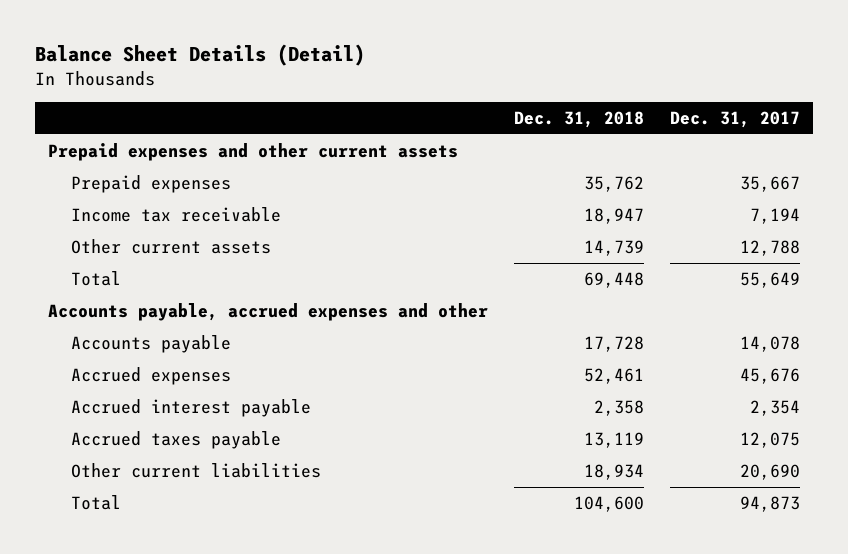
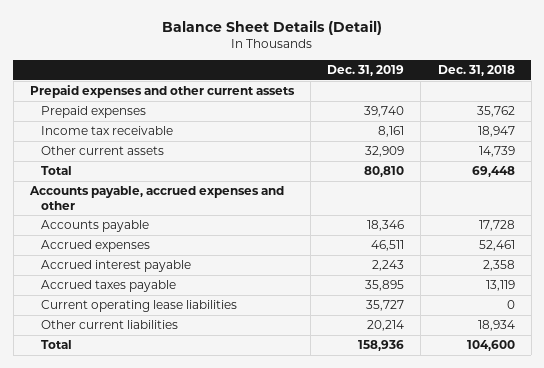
- | Dec. 31, 2018 | Dec. 31, 2017
+ | Dec. 31, 2019 | Dec. 31, 2018
+ Current operating lease liabilities | 35,727 | 0

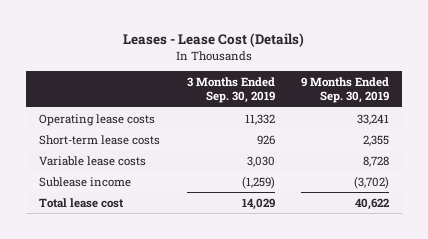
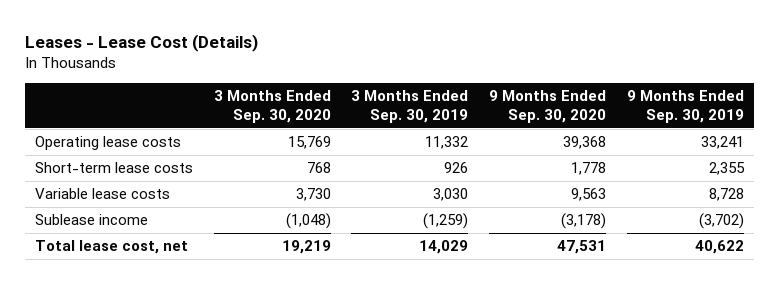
- | 3 Months Ended Sep. 30, 2019 | 9 Months Ended Sep. 30, 2019
+ | 3 Months Ended Sep. 30, 2020 | 3 Months Ended Sep. 30, 2019 | 9 Months Ended Sep. 30, 2020 | 9 Months Ended Sep. 30, 2019
- Total lease cost | 14,029 | 40,622
+ Total lease cost, net | 19,219 | 14,029 | 47,531 | 40,622

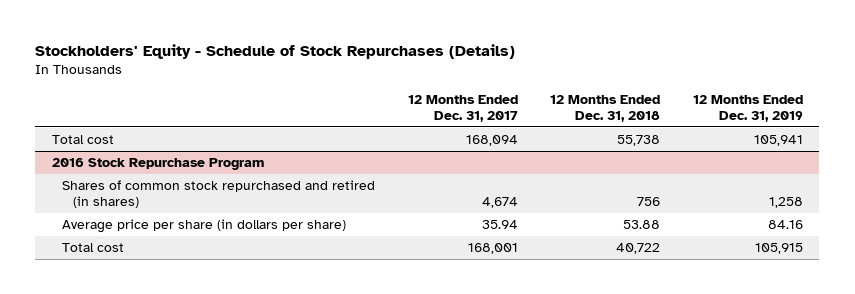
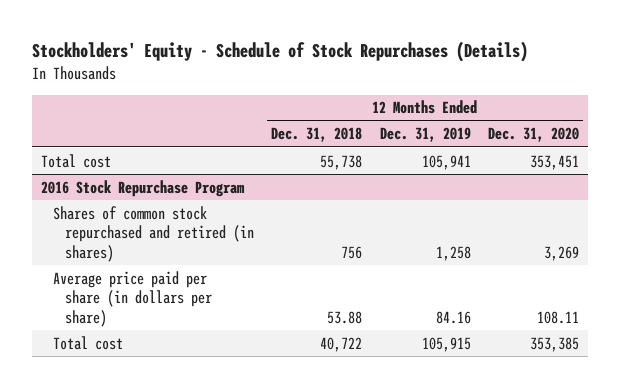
- | 12 Months Ended Dec. 31, 2017 | 12 Months Ended Dec. 31, 2018 | 12 Months Ended Dec. 31, 2019
+ | 12 Months Ended Dec. 31, 2018 | 12 Months Ended Dec. 31, 2019 | 12 Months Ended Dec. 31, 2020
@ 2016 Stock Repurchase Program
- Average price per share (in dollars per share) | 35.94 | 53.88 | 84.16
+ Average price paid per share (in dollars per share) | 53.88 | 84.16 | 108.11

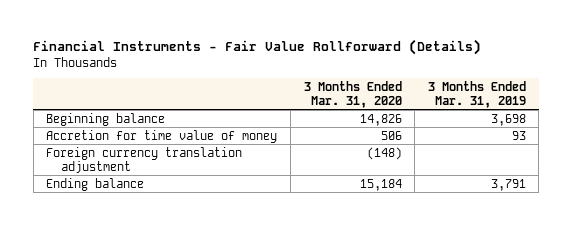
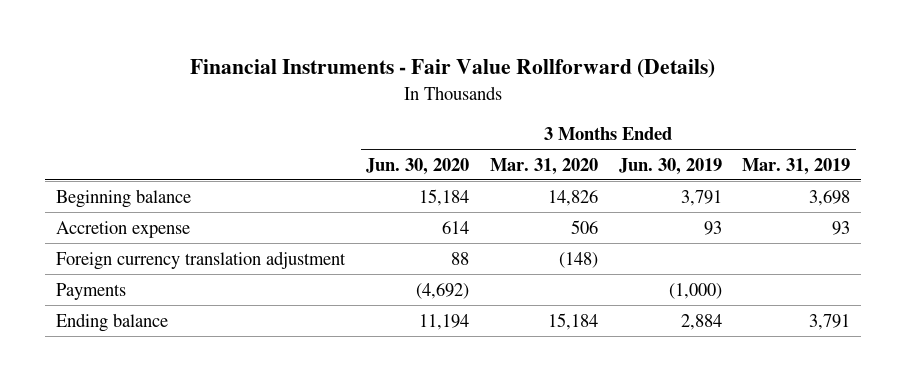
- | 3 Months Ended Mar. 31, 2020 | 3 Months Ended Mar. 31, 2019
+ | 3 Months Ended Jun. 30, 2020 | 3 Months Ended Mar. 31, 2020 | 3 Months Ended Jun. 30, 2019 | 3 Months Ended Mar. 31, 2019
- Accretion for time value of money | 506 | 93
+ Accretion expense | 614 | 506 | 93 | 93
+ Payments | (4,692) | | (1,000) |

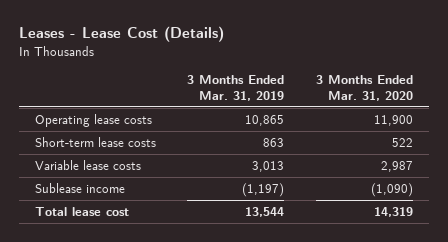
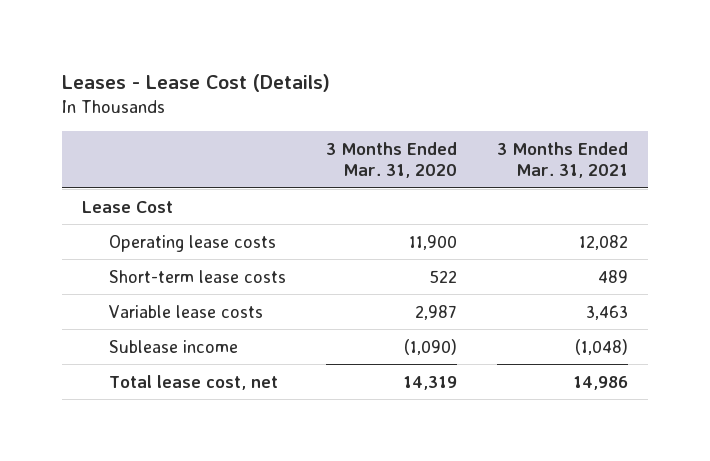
- | 3 Months Ended Mar. 31, 2019 | 3 Months Ended Mar. 31, 2020
+ | 3 Months Ended Mar. 31, 2020 | 3 Months Ended Mar. 31, 2021
+ Lease Cost
- Total lease cost | 13,544 | 14,319
+ Total lease cost, net | 14,319 | 14,986

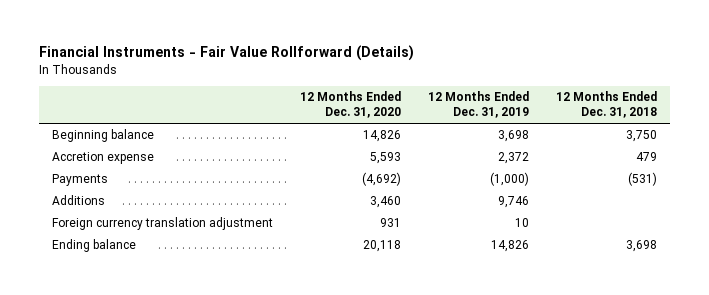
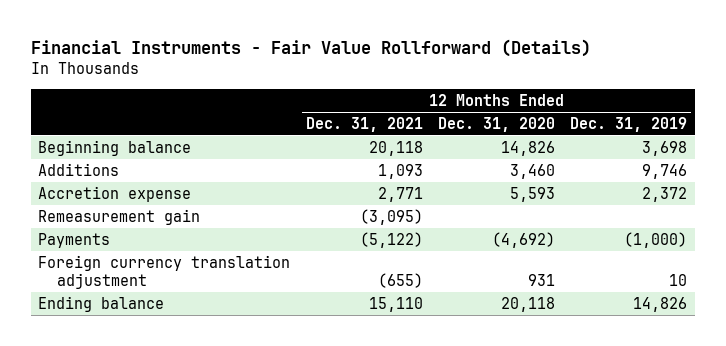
- | 12 Months Ended Dec. 31, 2020 | 12 Months Ended Dec. 31, 2019 | 12 Months Ended Dec. 31, 2018
+ | 12 Months Ended Dec. 31, 2021 | 12 Months Ended Dec. 31, 2020 | 12 Months Ended Dec. 31, 2019
moved up: Additions | 1,093 | 3,460 | 9,746
+ Remeasurement gain | (3,095) | |

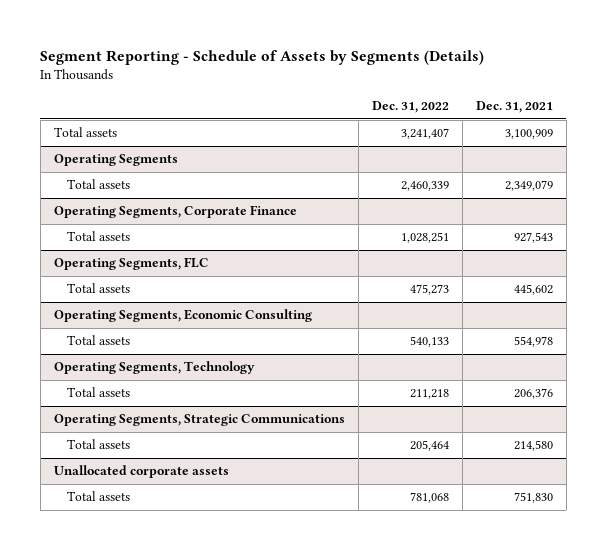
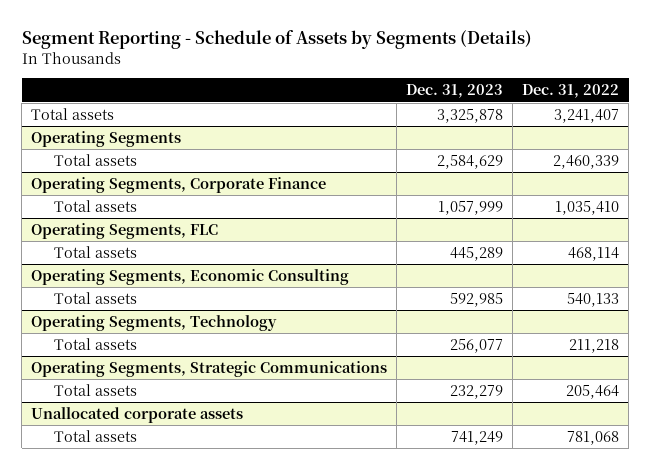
- | Dec. 31, 2022 | Dec. 31, 2021
+ | Dec. 31, 2023 | Dec. 31, 2022
@ Operating Segments, Corporate Finance
- Total assets | 1,028,251 | 927,543
+ Total assets | 1,057,999 | 1,035,410
@ Operating Segments, FLC
- Total assets | 475,273 | 445,602
+ Total assets | 445,289 | 468,114

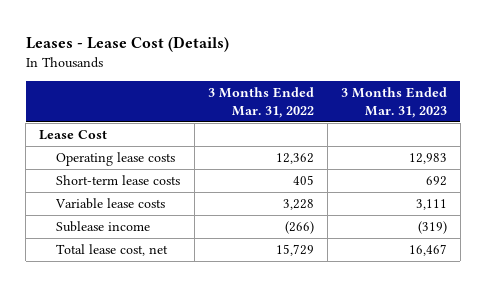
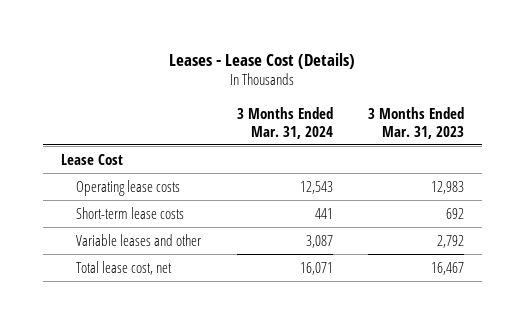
- | 3 Months Ended Mar. 31, 2022 | 3 Months Ended Mar. 31, 2023
+ | 3 Months Ended Mar. 31, 2024 | 3 Months Ended Mar. 31, 2023
- Variable lease costs | 3,228 | 3,111
- Sublease income | (266) | (319)
+ Variable leases and other | 3,087 | 2,792

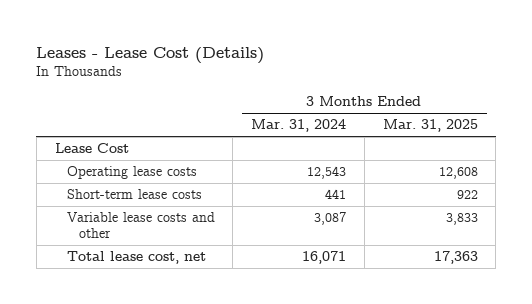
- | 3 Months Ended Mar. 31, 2024 | 3 Months Ended Mar. 31, 2023
+ | 3 Months Ended Mar. 31, 2024 | 3 Months Ended Mar. 31, 2025
- Variable leases and other | 3,087 | 2,792
+ Variable lease costs and other | 3,087 | 3,833

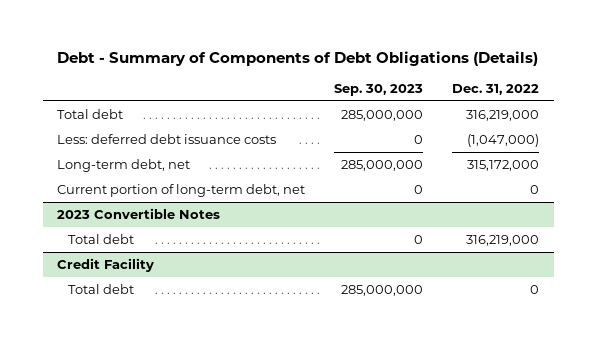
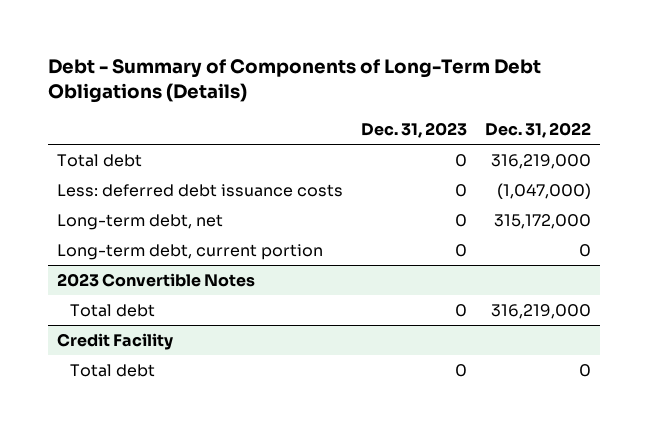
- Debt - Summary of Components of Debt Obligations (Details)
+ Debt - Summary of Components of Long-Term Debt Obligations (Details)
- | Sep. 30, 2023 | Dec. 31, 2022
+ | Dec. 31, 2023 | Dec. 31, 2022
- Current portion of long-term debt, net | 0 | 0
+ Long-term debt, current portion | 0 | 0

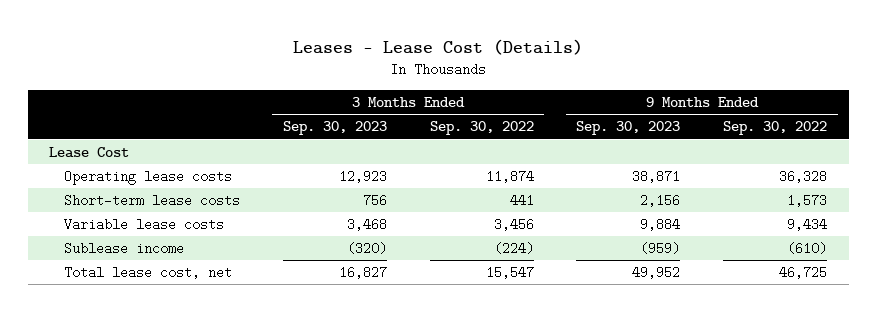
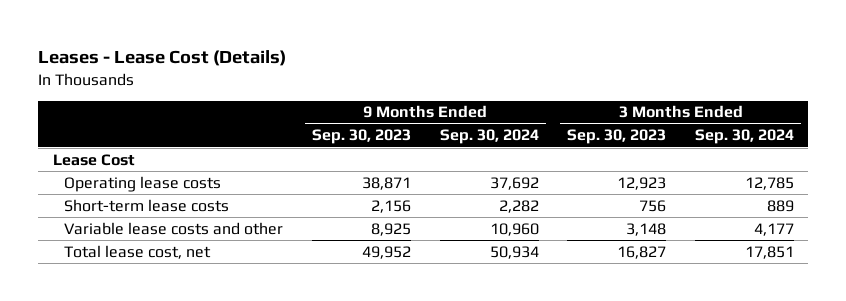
- | 3 Months Ended Sep. 30, 2023 | 3 Months Ended Sep. 30, 2022 | 9 Months Ended Sep. 30, 2023 | 9 Months Ended Sep. 30, 2022
+ | 9 Months Ended Sep. 30, 2023 | 9 Months Ended Sep. 30, 2024 | 3 Months Ended Sep. 30, 2023 | 3 Months Ended Sep. 30, 2024
- Variable lease costs | 3,468 | 3,456 | 9,884 | 9,434
- Sublease income | (320) | (224) | (959) | (610)
+ Variable lease costs and other | 8,925 | 10,960 | 3,148 | 4,177

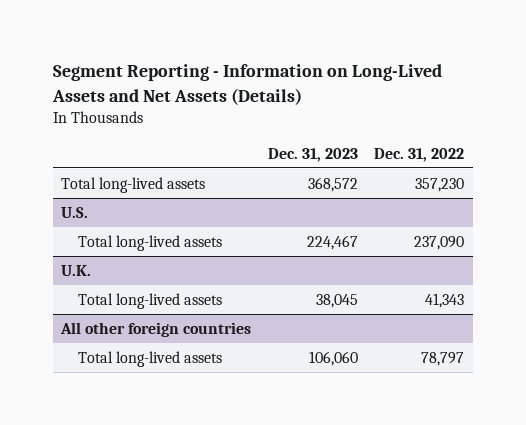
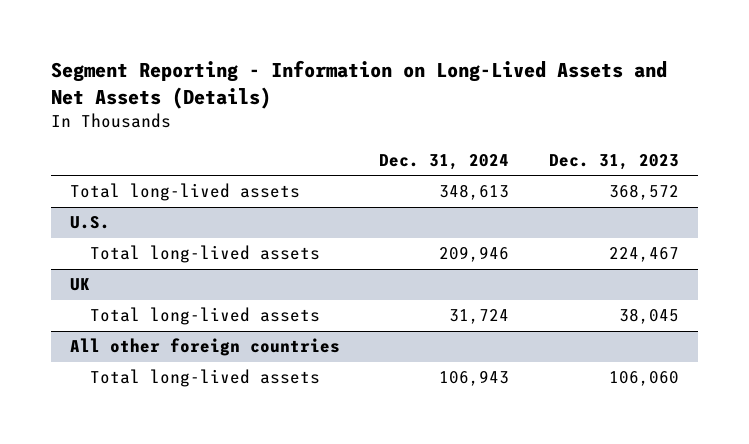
- | Dec. 31, 2023 | Dec. 31, 2022
+ | Dec. 31, 2024 | Dec. 31, 2023
- U.K.
+ UK

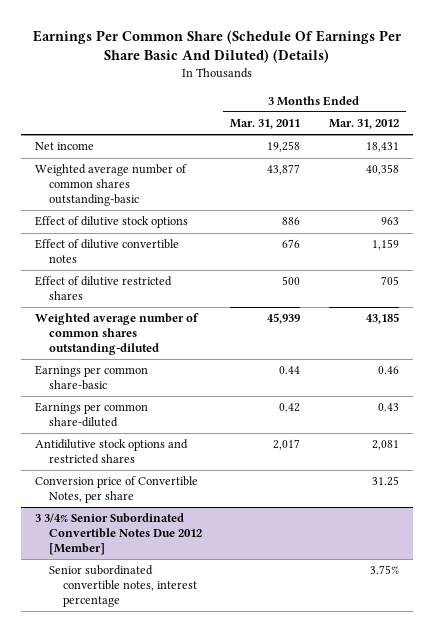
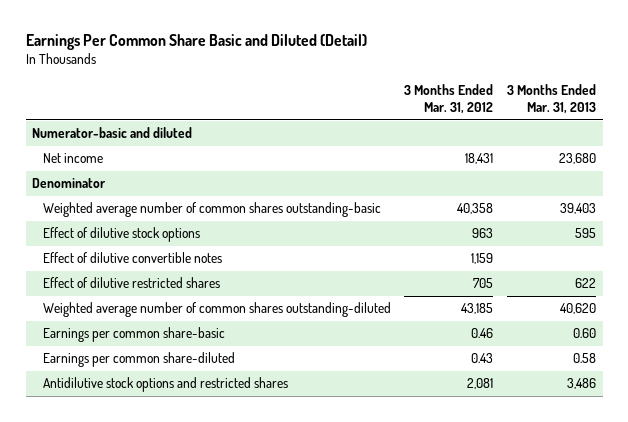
- Earnings Per Common Share (Schedule Of Earnings Per Share Basic And Diluted) (Details)
+ Earnings Per Common Share Basic and Diluted (Detail)
- | 3 Months Ended Mar. 31, 2011 | 3 Months Ended Mar. 31, 2012
+ | 3 Months Ended Mar. 31, 2012 | 3 Months Ended Mar. 31, 2013
+ Numerator-basic and diluted
+ Denominator
- Conversion price of Convertible Notes, per share | | 31.25
- 3 3/4% Senior Subordinated Convertible Notes Due 2012 [Member]
- Senior subordinated convertible notes, interest percentage | | 3.75%

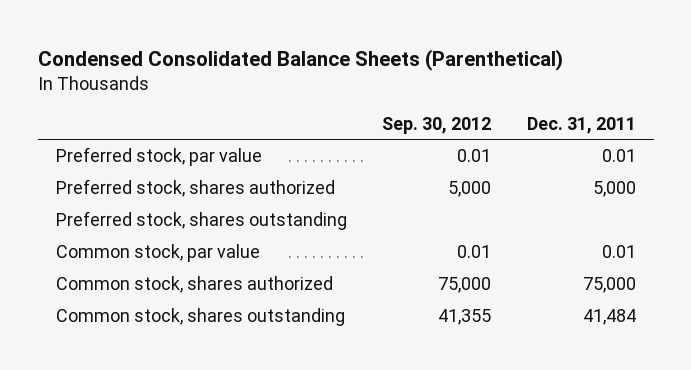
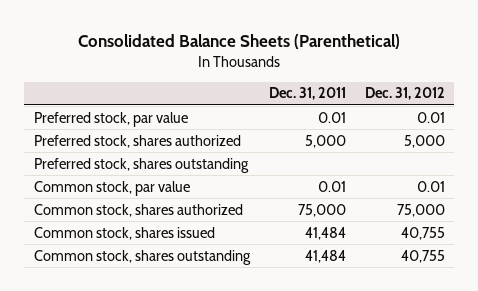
- Condensed Consolidated Balance Sheets (Parenthetical)
+ Consolidated Balance Sheets (Parenthetical)
- | Sep. 30, 2012 | Dec. 31, 2011
+ | Dec. 31, 2011 | Dec. 31, 2012
+ Common stock, shares issued | 41,484 | 40,755

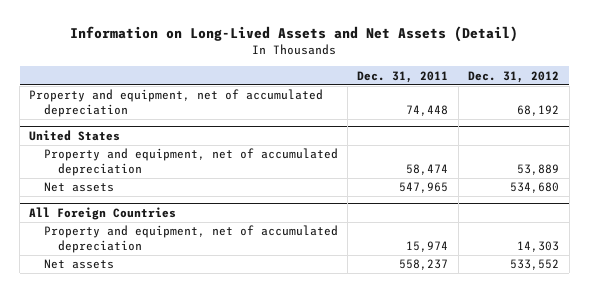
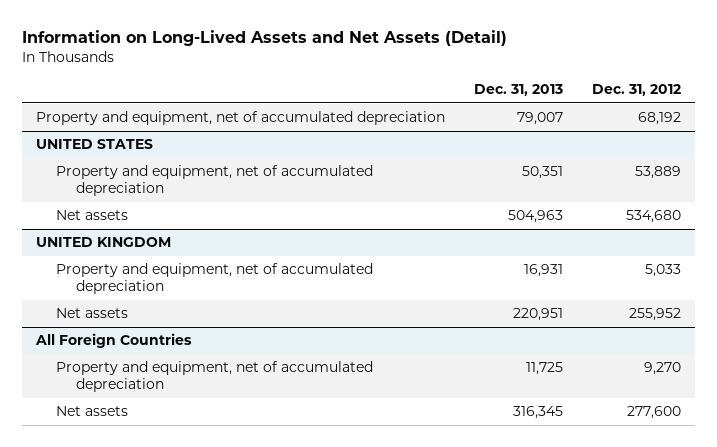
- | Dec. 31, 2011 | Dec. 31, 2012
+ | Dec. 31, 2013 | Dec. 31, 2012
- United States
+ UNITED STATES
+ UNITED KINGDOM
+ Property and equipment, net of accumulated depreciation | 16,931 | 5,033
+ Net assets | 220,951 | 255,952
@ All Foreign Countries
- Property and equipment, net of accumulated depreciation | 15,974 | 14,303
- Net assets | 558,237 | 533,552
+ Property and equipment, net of accumulated depreciation | 11,725 | 9,270
+ Net assets | 316,345 | 277,600

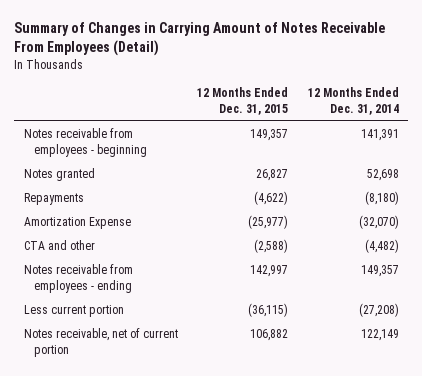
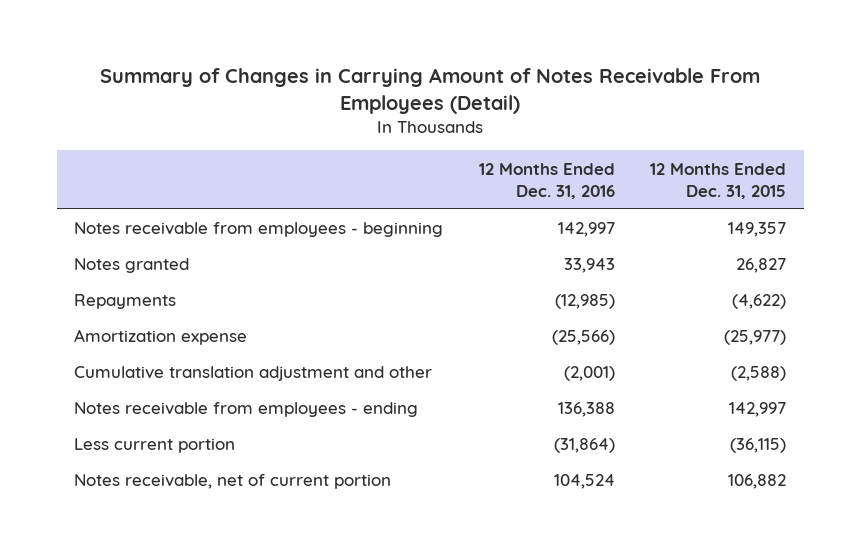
- | 12 Months Ended Dec. 31, 2015 | 12 Months Ended Dec. 31, 2014
+ | 12 Months Ended Dec. 31, 2016 | 12 Months Ended Dec. 31, 2015
- Amortization Expense | (25,977) | (32,070)
- CTA and other | (2,588) | (4,482)
+ Amortization expense | (25,566) | (25,977)
+ Cumulative translation adjustment and other | (2,001) | (2,588)

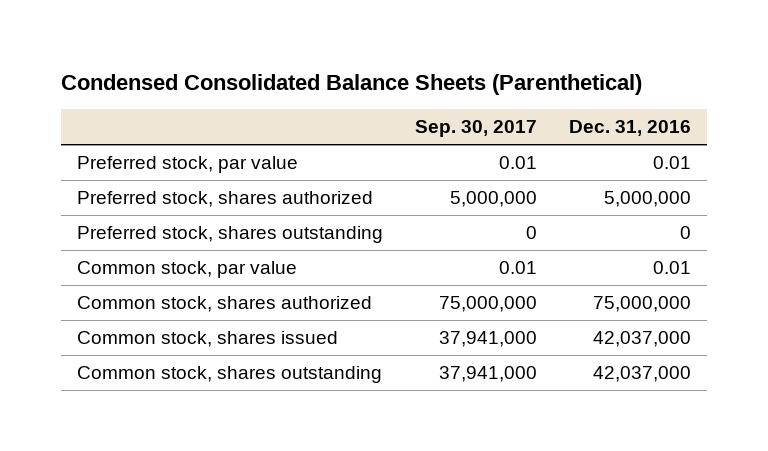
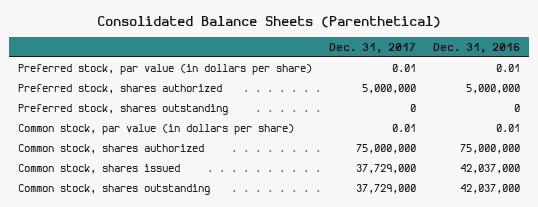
- Condensed Consolidated Balance Sheets (Parenthetical)
+ Consolidated Balance Sheets (Parenthetical)
- | Sep. 30, 2017 | Dec. 31, 2016
+ | Dec. 31, 2017 | Dec. 31, 2016
- Preferred stock, par value | 0.01 | 0.01
+ Preferred stock, par value (in dollars per share) | 0.01 | 0.01
- Common stock, par value | 0.01 | 0.01
+ Common stock, par value (in dollars per share) | 0.01 | 0.01

